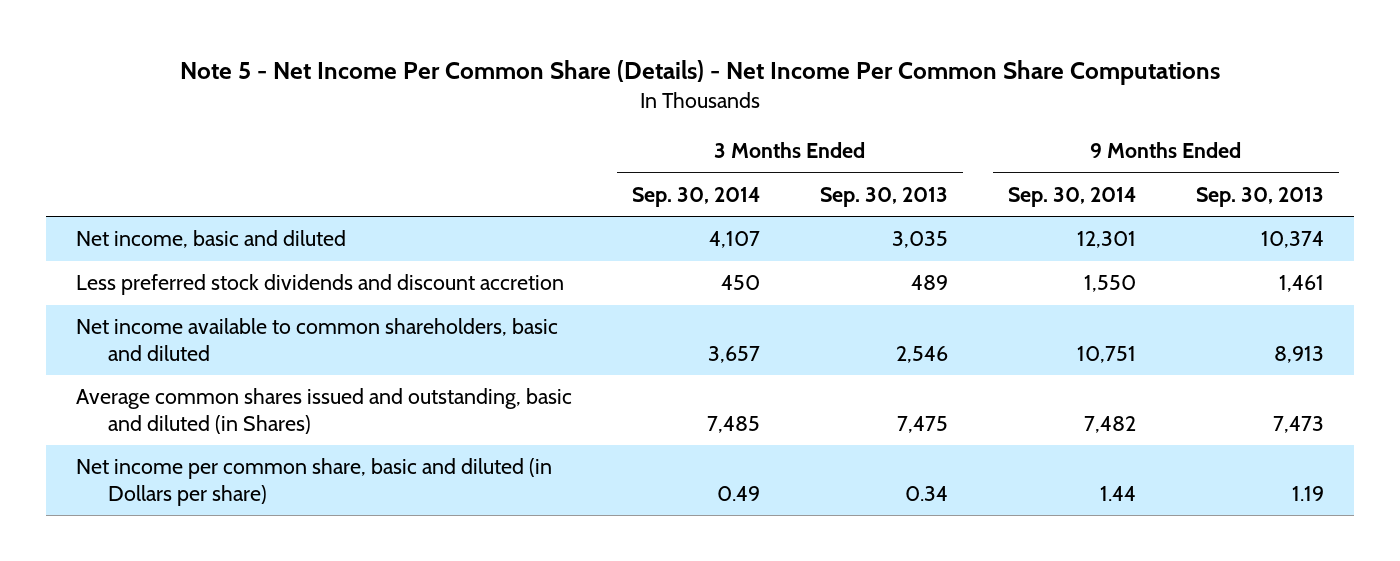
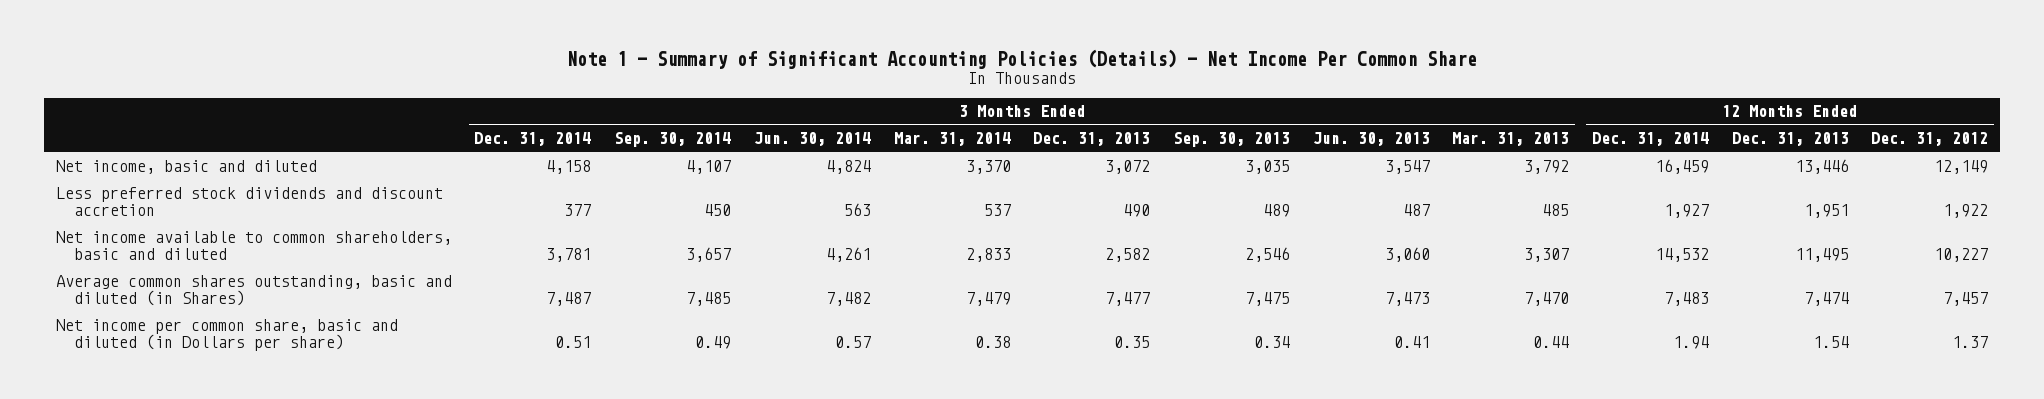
- Note 5 - Net Income Per Common Share (Details) - Net Income Per Common Share Computations
+ Note 1 - Summary of Significant Accounting Policies (Details) - Net Income Per Common Share
- | 3 Months Ended Sep. 30, 2014 | 3 Months Ended Sep. 30, 2013 | 9 Months Ended Sep. 30, 2014 | 9 Months Ended Sep. 30, 2013
+ | 3 Months Ended Dec. 31, 2014 | 3 Months Ended Sep. 30, 2014 | 3 Months Ended Jun. 30, 2014 | 3 Months Ended Mar. 31, 2014 | 3 Months Ended Dec. 31, 2013 | 3 Months Ended Sep. 30, 2013 | 3 Months Ended Jun. 30, 2013 | 3 Months Ended Mar. 31, 2013 | 12 Months Ended Dec. 31, 2014 | 12 Months Ended Dec. 31, 2013 | 12 Months Ended Dec. 31, 2012
- Average common shares issued and outstanding, basic and diluted (in Shares) | 7,485 | 7,475 | 7,482 | 7,473
+ Average common shares outstanding, basic and diluted (in Shares) | 7,487 | 7,485 | 7,482 | 7,479 | 7,477 | 7,475 | 7,473 | 7,470 | 7,483 | 7,474 | 7,457

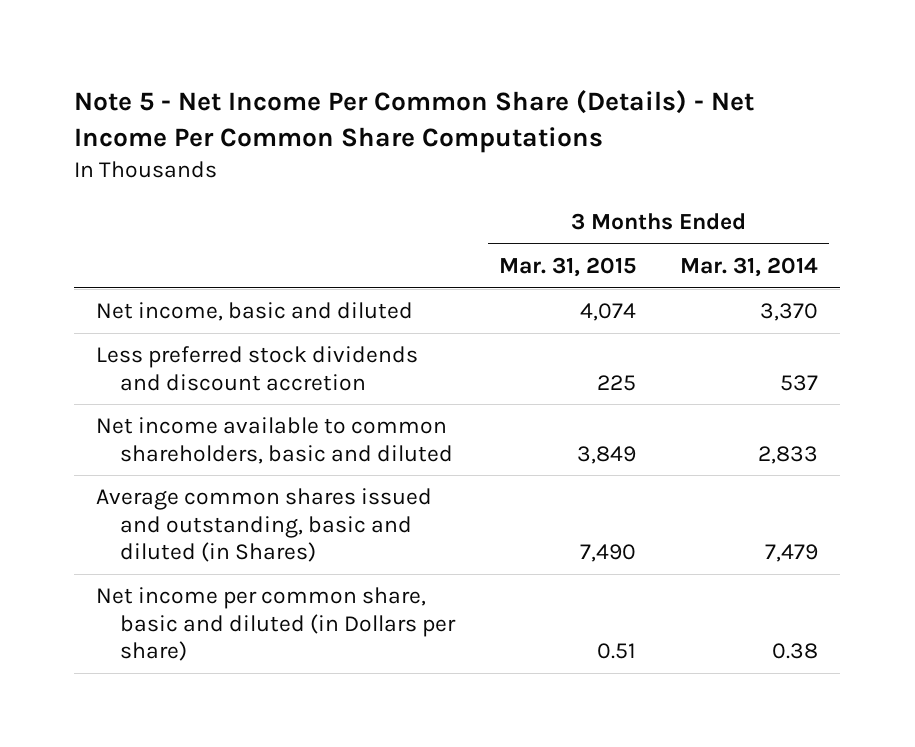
- Note 1 - Summary of Significant Accounting Policies (Details) - Net Income Per Common Share
+ Note 5 - Net Income Per Common Share (Details) - Net Income Per Common Share Computations
- | 3 Months Ended Dec. 31, 2014 | 3 Months Ended Sep. 30, 2014 | 3 Months Ended Jun. 30, 2014 | 3 Months Ended Mar. 31, 2014 | 3 Months Ended Dec. 31, 2013 | 3 Months Ended Sep. 30, 2013 | 3 Months Ended Jun. 30, 2013 | 3 Months Ended Mar. 31, 2013 | 12 Months Ended Dec. 31, 2014 | 12 Months Ended Dec. 31, 2013 | 12 Months Ended Dec. 31, 2012
+ | 3 Months Ended Mar. 31, 2015 | 3 Months Ended Mar. 31, 2014
- Average common shares outstanding, basic and diluted (in Shares) | 7,487 | 7,485 | 7,482 | 7,479 | 7,477 | 7,475 | 7,473 | 7,470 | 7,483 | 7,474 | 7,457
+ Average common shares issued and outstanding, basic and diluted (in Shares) | 7,490 | 7,479

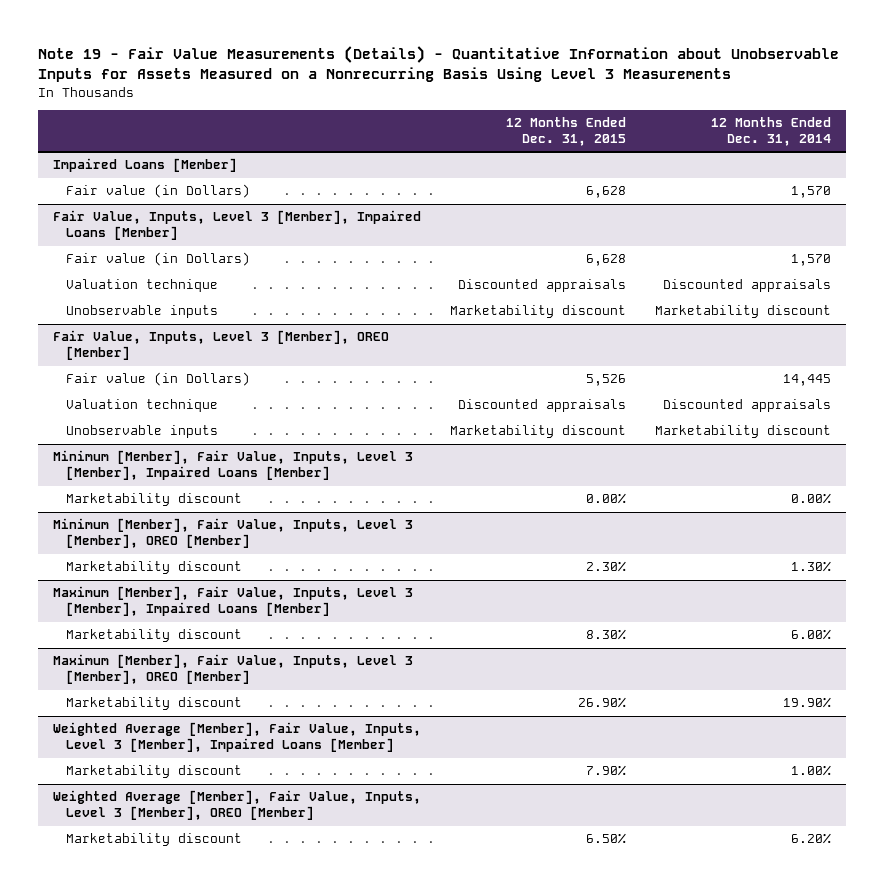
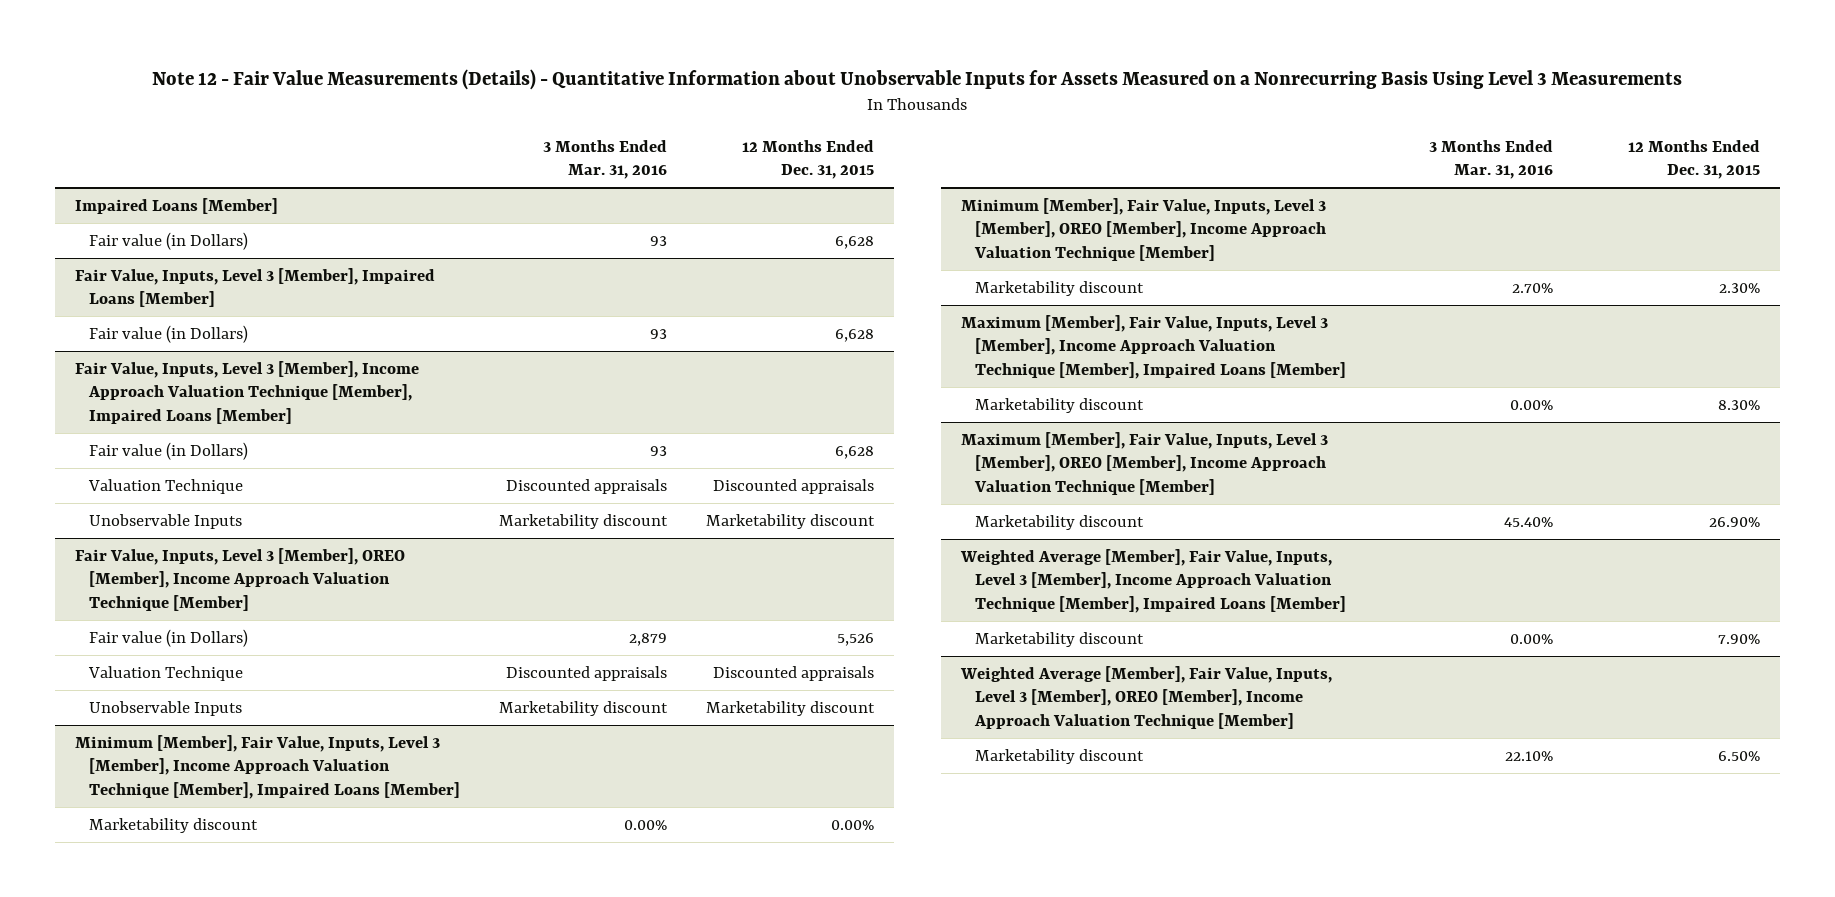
- Note 19 - Fair Value Measurements (Details) - Quantitative Information about Unobservable Inputs for Assets Measured on a Nonrecurring Basis Using Level 3 Measurements
+ Note 12 - Fair Value Measurements (Details) - Quantitative Information about Unobservable Inputs for Assets Measured on a Nonrecurring Basis Using Level 3 Measurements
- | 12 Months Ended Dec. 31, 2015 | 12 Months Ended Dec. 31, 2014
+ | 3 Months Ended Mar. 31, 2016 | 12 Months Ended Dec. 31, 2015
@ Fair Value, Inputs, Level 3 [Member], Impaired Loans [Member]
- Valuation technique | Discounted appraisals | Discounted appraisals
- Unobservable inputs | Marketability discount | Marketability discount
- Fair Value, Inputs, Level 3 [Member], OREO [Member]
+ Fair Value, Inputs, Level 3 [Member], Income Approach Valuation Technique [Member], Impaired Loans [Member]
+ Fair value (in Dollars) | 93 | 6,628
+ Valuation Technique | Discounted appraisals | Discounted appraisals
+ Unobservable Inputs | Marketability discount | Marketability discount
+ Fair Value, Inputs, Level 3 [Member], OREO [Member], Income Approach Valuation Technique [Member]
- Valuation technique | Discounted appraisals | Discounted appraisals
- Unobservable inputs | Marketability discount | Marketability discount
- Minimum [Member], Fair Value, Inputs, Level 3 [Member], Impaired Loans [Member]
+ Valuation Technique | Discounted appraisals | Discounted appraisals
+ Unobservable Inputs | Marketability discount | Marketability discount
+ Minimum [Member], Fair Value, Inputs, Level 3 [Member], Income Approach Valuation Technique [Member], Impaired Loans [Member]
- Minimum [Member], Fair Value, Inputs, Level 3 [Member], OREO [Member]
+ Minimum [Member], Fair Value, Inputs, Level 3 [Member], OREO [Member], Income Approach Valuation Technique [Member]
- Maximum [Member], Fair Value, Inputs, Level 3 [Member], Impaired Loans [Member]
+ Maximum [Member], Fair Value, Inputs, Level 3 [Member], Income Approach Valuation Technique [Member], Impaired Loans [Member]
- Maximum [Member], Fair Value, Inputs, Level 3 [Member], OREO [Member]
+ Maximum [Member], Fair Value, Inputs, Level 3 [Member], OREO [Member], Income Approach Valuation Technique [Member]
- Weighted Average [Member], Fair Value, Inputs, Level 3 [Member], Impaired Loans [Member]
+ Weighted Average [Member], Fair Value, Inputs, Level 3 [Member], Income Approach Valuation Technique [Member], Impaired Loans [Member]
- Weighted Average [Member], Fair Value, Inputs, Level 3 [Member], OREO [Member]
+ Weighted Average [Member], Fair Value, Inputs, Level 3 [Member], OREO [Member], Income Approach Valuation Technique [Member]

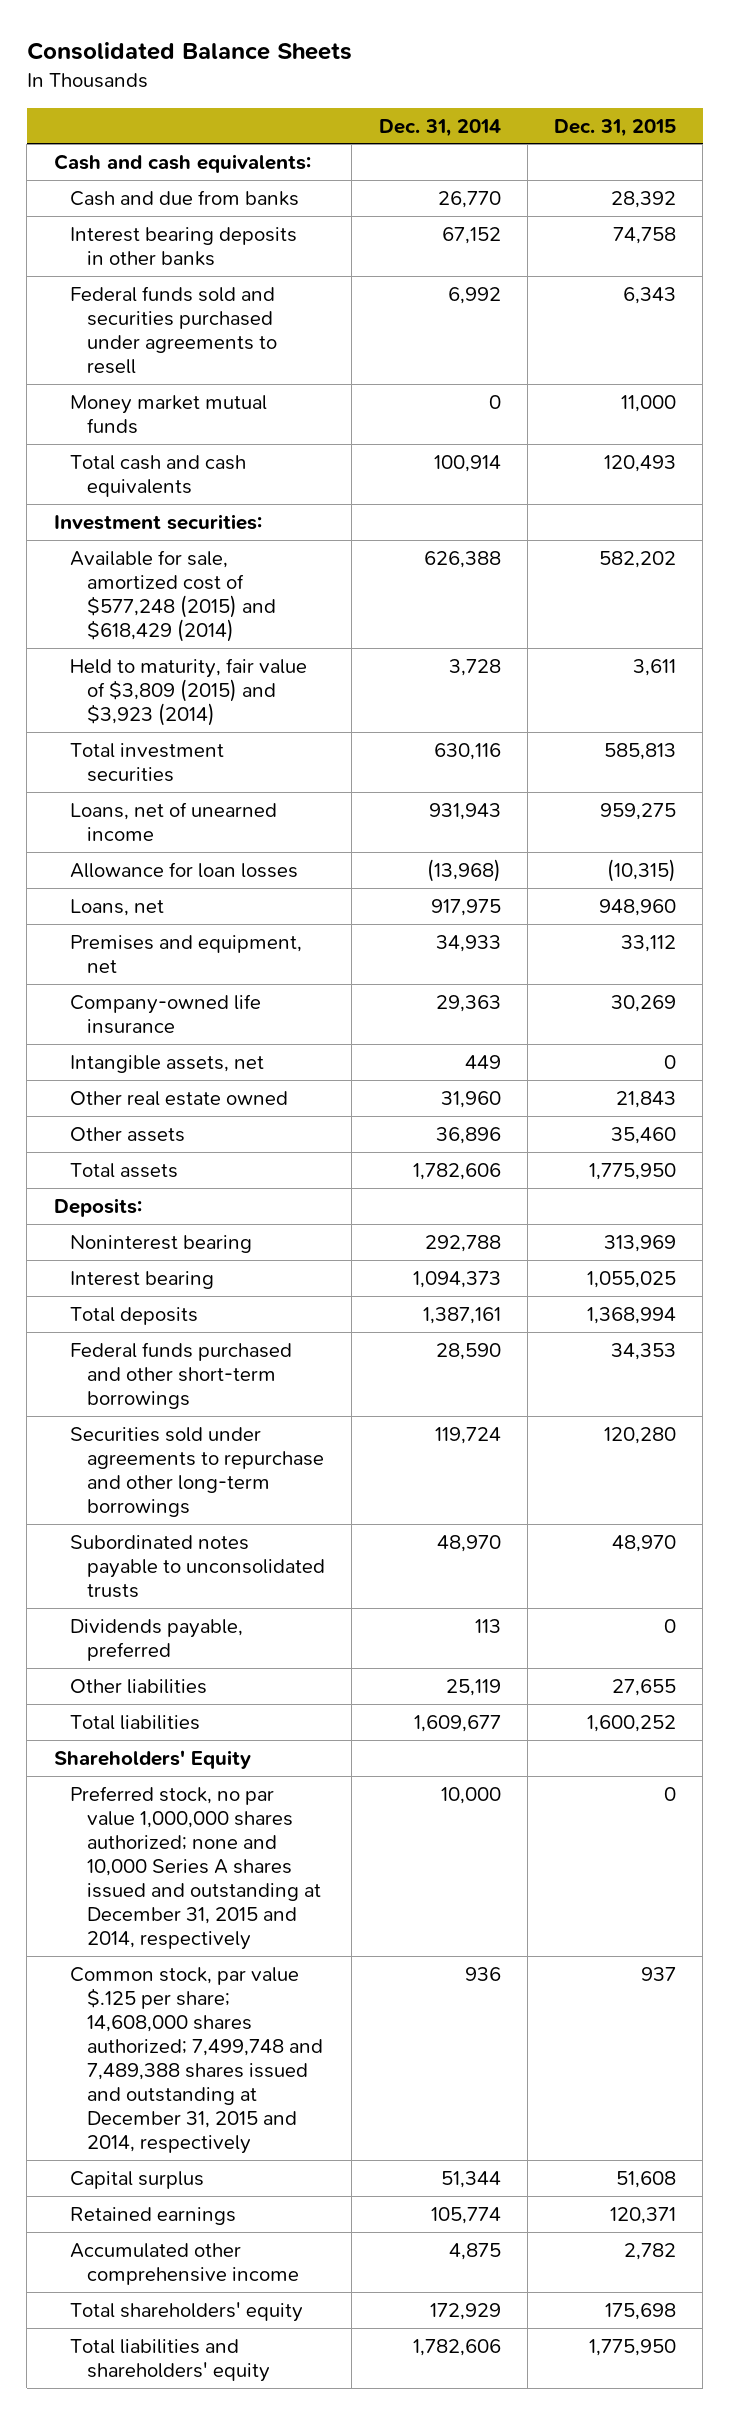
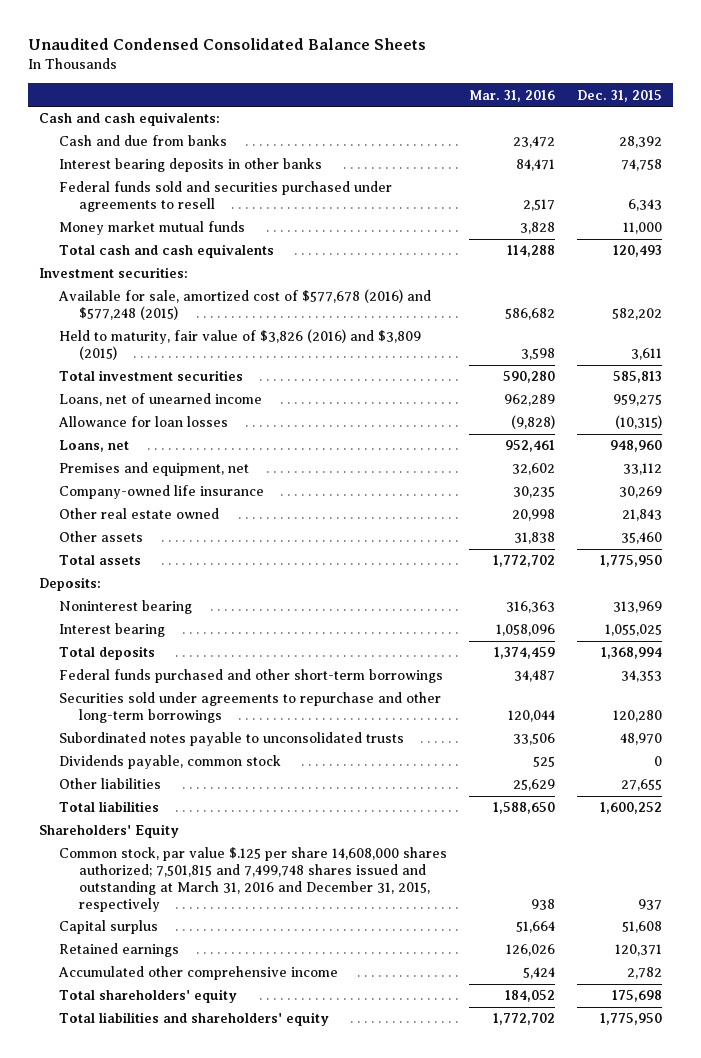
- Consolidated Balance Sheets
+ Unaudited Condensed Consolidated Balance Sheets
- | Dec. 31, 2014 | Dec. 31, 2015
+ | Mar. 31, 2016 | Dec. 31, 2015
- Available for sale, amortized cost of $577,248 (2015) and $618,429 (2014) | 626,388 | 582,202
- Held to maturity, fair value of $3,809 (2015) and $3,923 (2014) | 3,728 | 3,611
+ Available for sale, amortized cost of $577,678 (2016) and $577,248 (2015) | 586,682 | 582,202
+ Held to maturity, fair value of $3,826 (2016) and $3,809 (2015) | 3,598 | 3,611
- Intangible assets, net | 449 | 0
- Dividends payable, preferred | 113 | 0
+ Dividends payable, common stock | 525 | 0
- Preferred stock, no par value 1,000,000 shares authorized; none and 10,000 Series A shares issued and outstanding at December 31, 2015 and 2014, respectively | 10,000 | 0
- Common stock, par value $.125 per share; 14,608,000 shares authorized; 7,499,748 and 7,489,388 shares issued and outstanding at December 31, 2015 and 2014, respectively | 936 | 937
+ Common stock, par value $.125 per share 14,608,000 shares authorized; 7,501,815 and 7,499,748 shares issued and outstanding at March 31, 2016 and December 31, 2015, respectively | 938 | 937

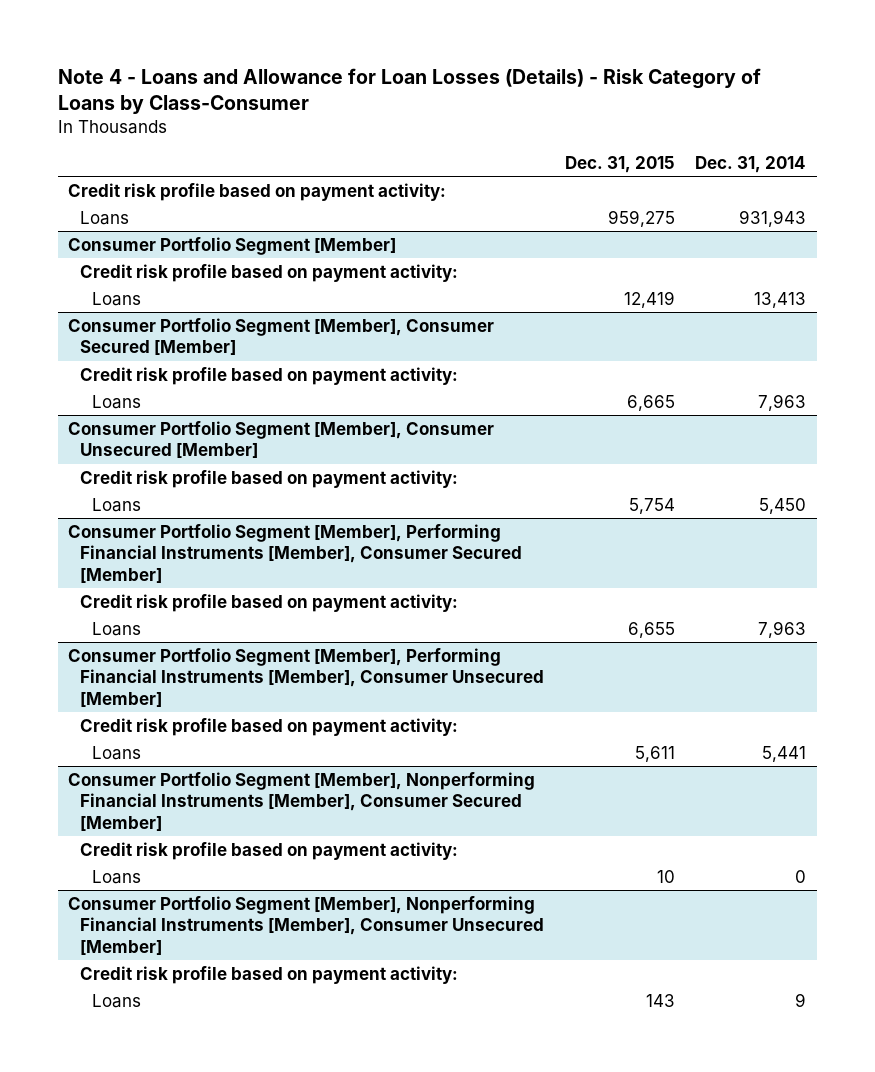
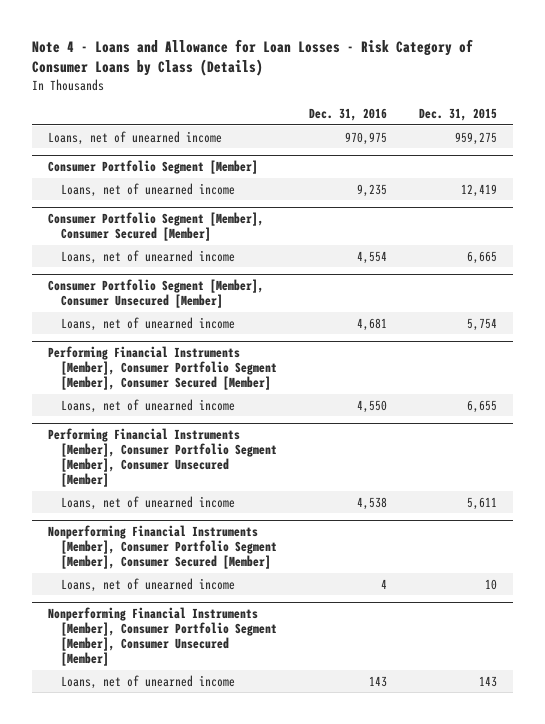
- Note 4 - Loans and Allowance for Loan Losses (Details) - Risk Category of Loans by Class-Consumer
+ Note 4 - Loans and Allowance for Loan Losses - Risk Category of Consumer Loans by Class (Details)
- | Dec. 31, 2015 | Dec. 31, 2014
+ | Dec. 31, 2016 | Dec. 31, 2015
- Credit risk profile based on payment activity:
- Loans | 959,275 | 931,943
+ Loans, net of unearned income | 970,975 | 959,275
@ Consumer Portfolio Segment [Member]
- Credit risk profile based on payment activity:
- Loans | 12,419 | 13,413
+ Loans, net of unearned income | 9,235 | 12,419
@ Consumer Portfolio Segment [Member], Consumer Secured [Member]
- Credit risk profile based on payment activity:
- Loans | 6,665 | 7,963
+ Loans, net of unearned income | 4,554 | 6,665
@ Consumer Portfolio Segment [Member], Consumer Unsecured [Member]
- Credit risk profile based on payment activity:
- Loans | 5,754 | 5,450
- Consumer Portfolio Segment [Member], Performing Financial Instruments [Member], Consumer Secured [Member]
- Credit risk profile based on payment activity:
- Loans | 6,655 | 7,963
- Consumer Portfolio Segment [Member], Performing Financial Instruments [Member], Consumer Unsecured [Member]
- Credit risk profile based on payment activity:
- Loans | 5,611 | 5,441
- Consumer Portfolio Segment [Member], Nonperforming Financial Instruments [Member], Consumer Secured [Member]
- Credit risk profile based on payment activity:
- Loans | 10 | 0
- Consumer Portfolio Segment [Member], Nonperforming Financial Instruments [Member], Consumer Unsecured [Member]
- Credit risk profile based on payment activity:
- Loans | 143 | 9
@ Consumer Portfolio Segment [Member], Consumer Unsecured [Member]
+ Loans, net of unearned income | 4,681 | 5,754
+ Performing Financial Instruments [Member], Consumer Portfolio Segment [Member], Consumer Secured [Member]
+ Loans, net of unearned income | 4,550 | 6,655
+ Performing Financial Instruments [Member], Consumer Portfolio Segment [Member], Consumer Unsecured [Member]
+ Loans, net of unearned income | 4,538 | 5,611
+ Nonperforming Financial Instruments [Member], Consumer Portfolio Segment [Member], Consumer Secured [Member]
+ Loans, net of unearned income | 4 | 10
+ Nonperforming Financial Instruments [Member], Consumer Portfolio Segment [Member], Consumer Unsecured [Member]
+ Loans, net of unearned income | 143 | 143

